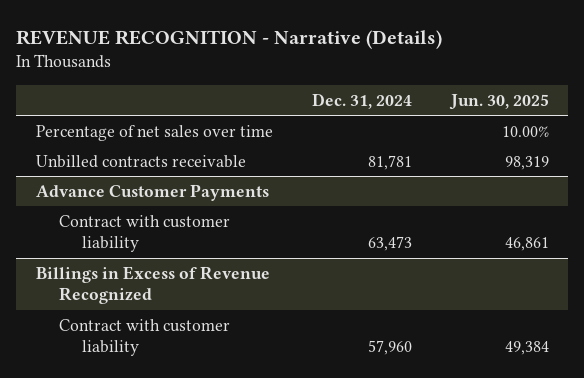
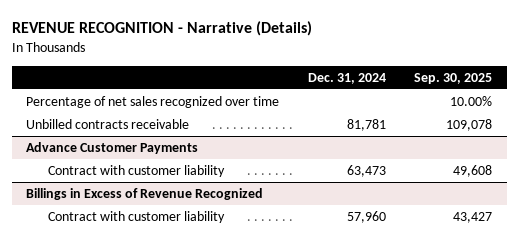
- | Dec. 31, 2024 | Jun. 30, 2025
+ | Dec. 31, 2024 | Sep. 30, 2025
- Percentage of net sales over time | | 10.00%
+ Percentage of net sales recognized over time | | 10.00%

